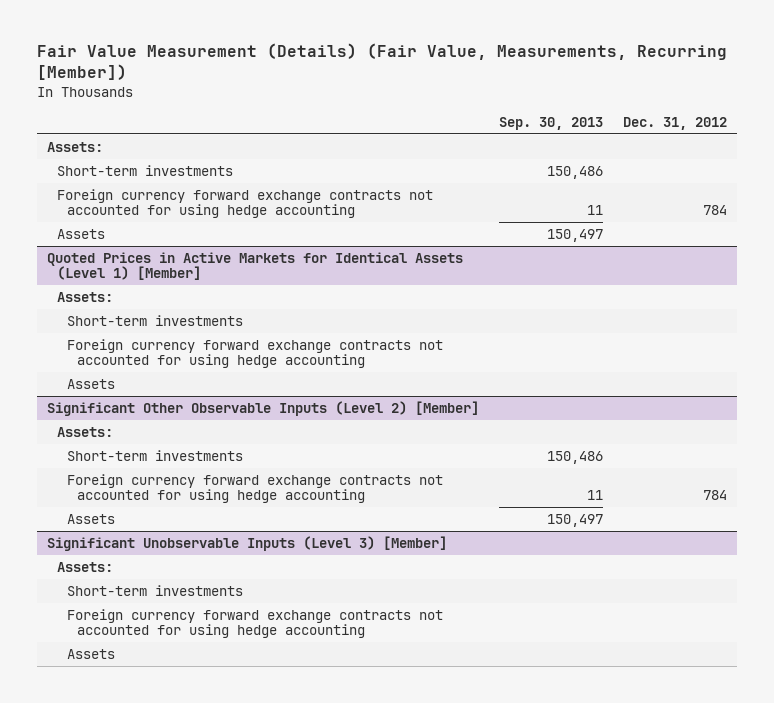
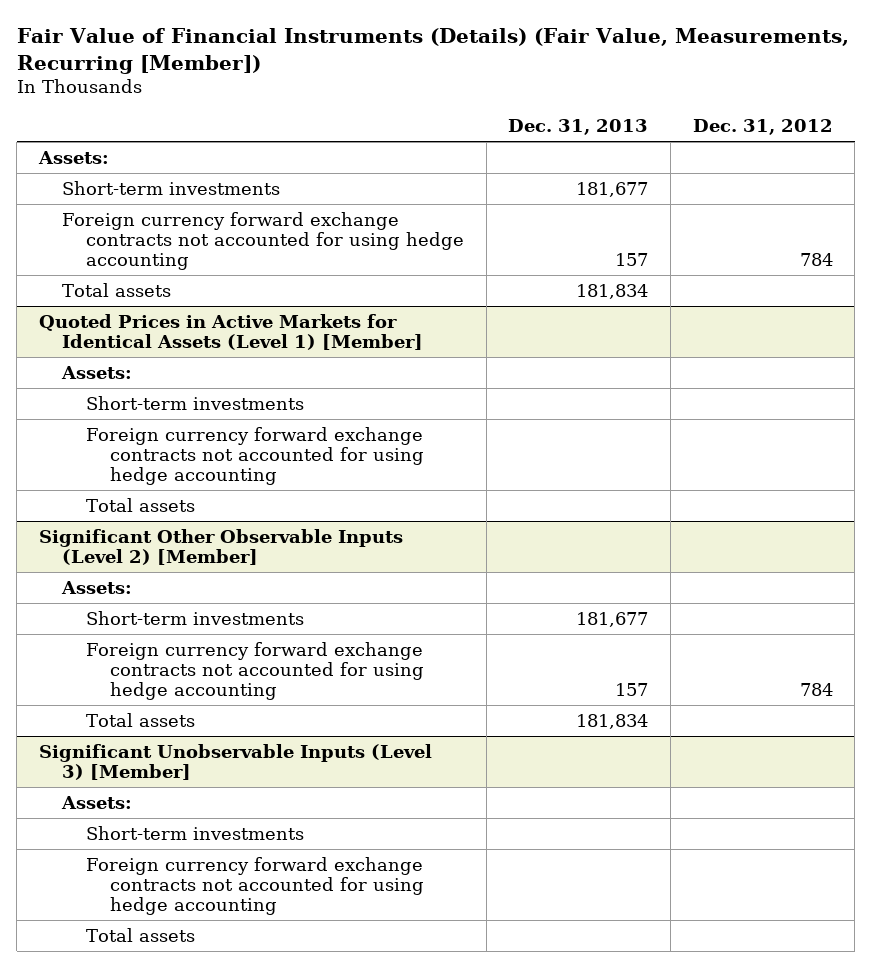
- Fair Value Measurement (Details) (Fair Value, Measurements, Recurring [Member])
+ Fair Value of Financial Instruments (Details) (Fair Value, Measurements, Recurring [Member])
- | Sep. 30, 2013 | Dec. 31, 2012
+ | Dec. 31, 2013 | Dec. 31, 2012
- Assets | 150,497 |
+ Total assets | 181,834 |
@ Quoted Prices in Active Markets for Identical Assets (Level 1) [Member]
- Assets
+ Total assets
@ Significant Other Observable Inputs (Level 2) [Member]
- Assets | 150,497 |
+ Total assets | 181,834 |
@ Significant Unobservable Inputs (Level 3) [Member]
- Assets
+ Total assets

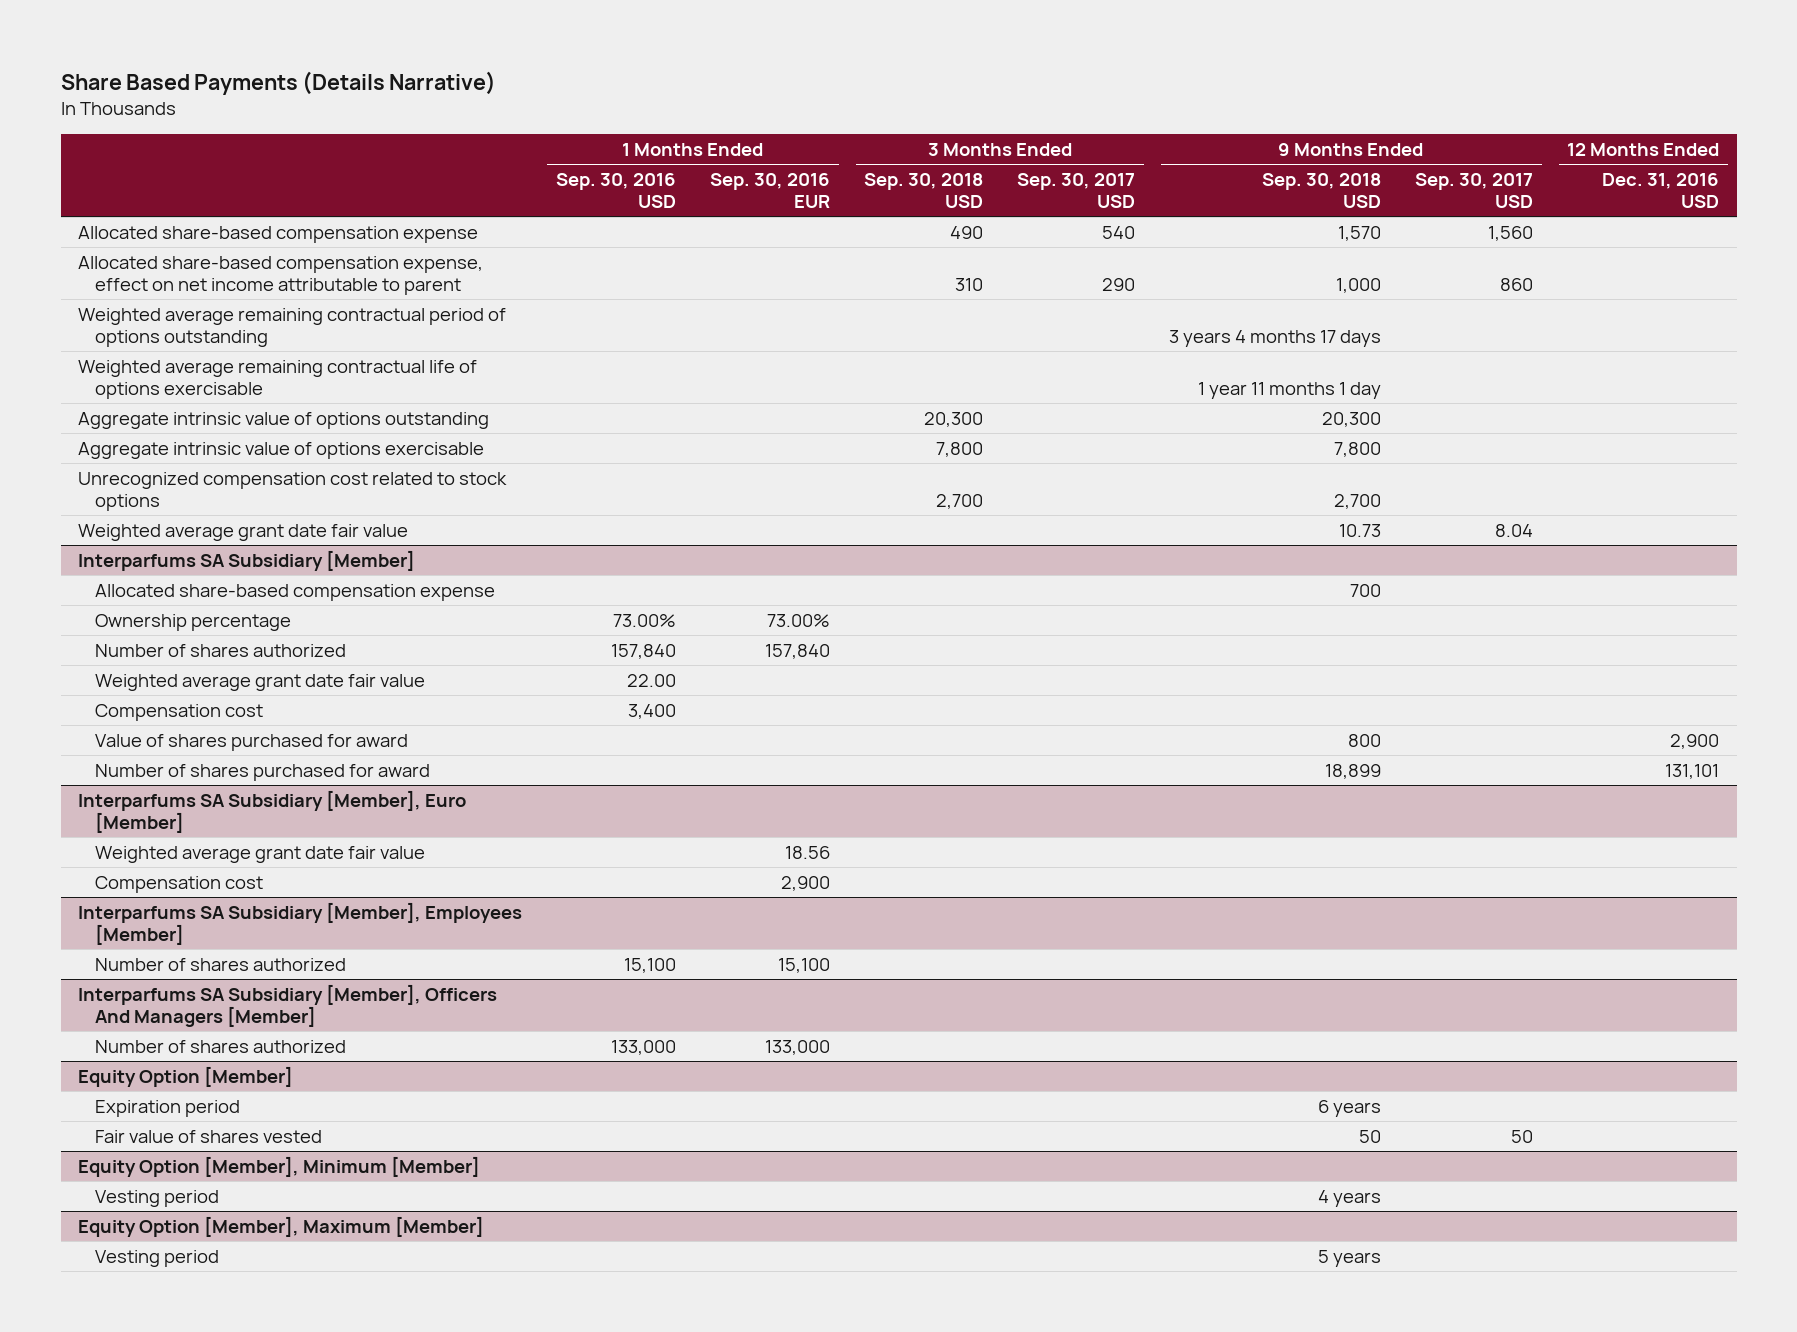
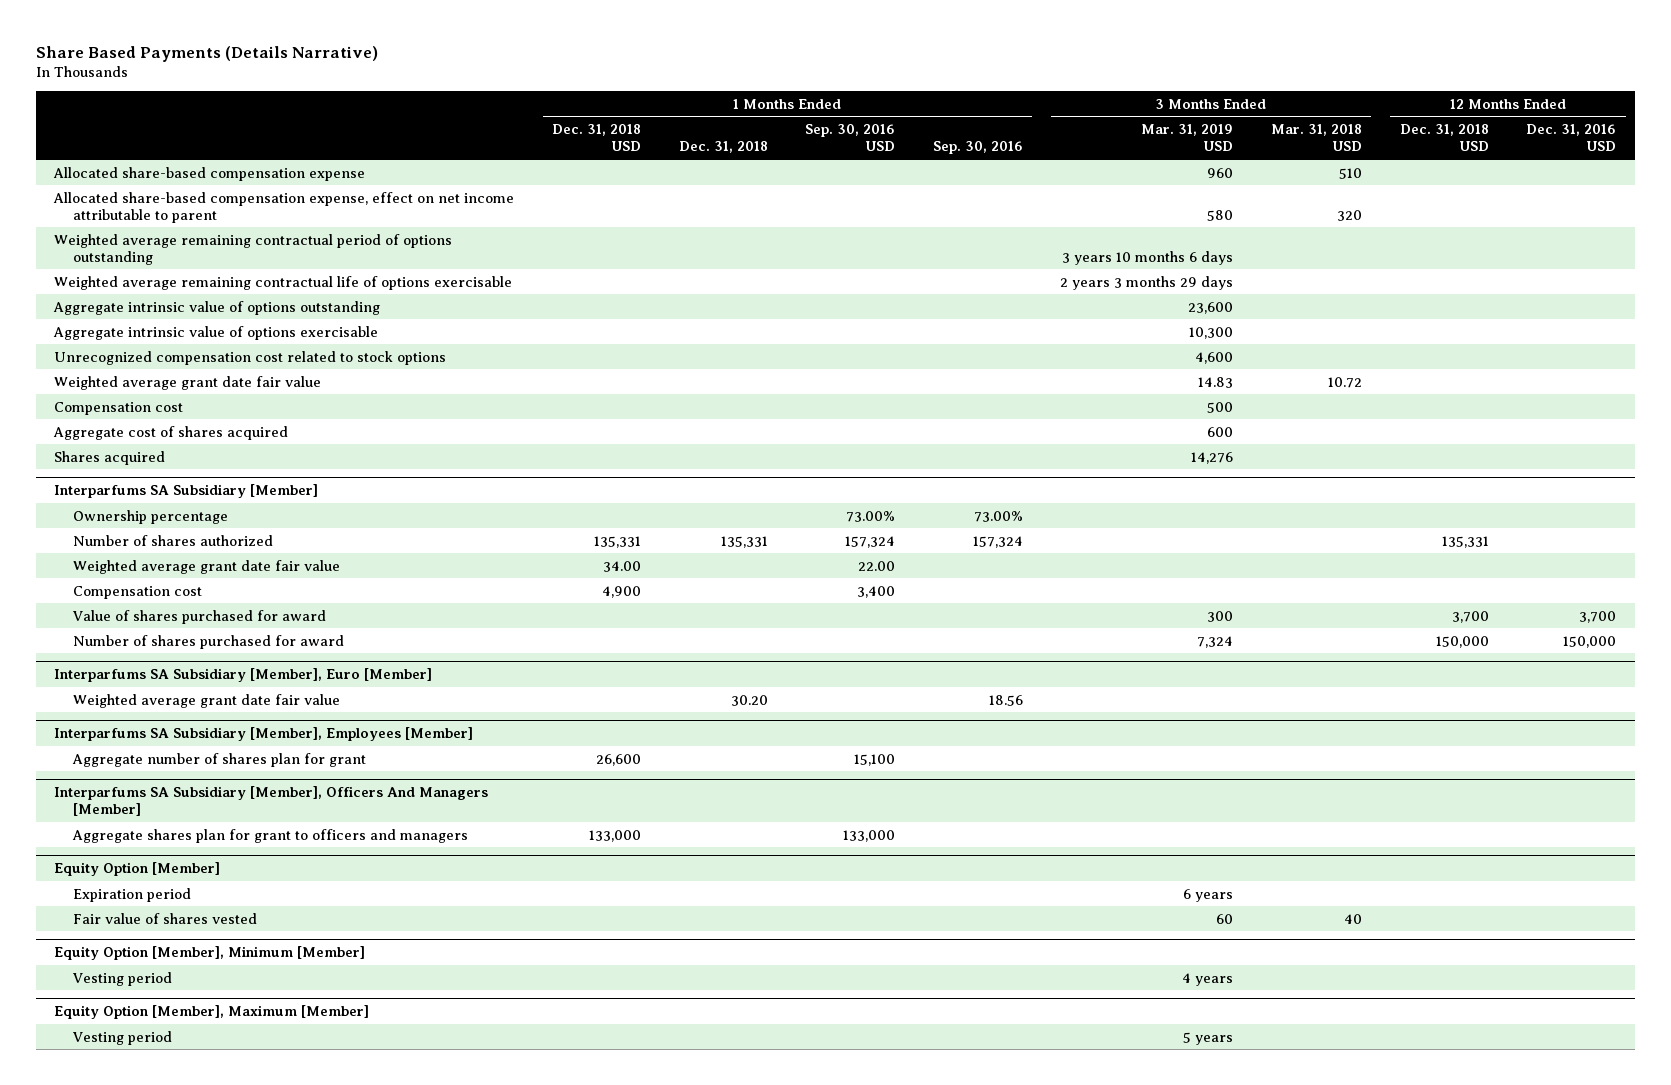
- | 1 Months Ended Sep. 30, 2016 USD | 1 Months Ended Sep. 30, 2016 EUR | 3 Months Ended Sep. 30, 2018 USD | 3 Months Ended Sep. 30, 2017 USD | 9 Months Ended Sep. 30, 2018 USD | 9 Months Ended Sep. 30, 2017 USD | 12 Months Ended Dec. 31, 2016 USD
+ | 1 Months Ended Dec. 31, 2018 USD | 1 Months Ended Dec. 31, 2018 | 1 Months Ended Sep. 30, 2016 USD | 1 Months Ended Sep. 30, 2016 | 3 Months Ended Mar. 31, 2019 USD | 3 Months Ended Mar. 31, 2018 USD | 12 Months Ended Dec. 31, 2018 USD | 12 Months Ended Dec. 31, 2016 USD
+ Compensation cost | | | | | 500 | | |
+ Aggregate cost of shares acquired | | | | | 600 | | |
+ Shares acquired | | | | | 14,276 | | |
@ Interparfums SA Subsidiary [Member]
- Allocated share-based compensation expense | | | | | 700 | |
- Number of shares authorized | 157,840 | 157,840 | | | | |
+ Number of shares authorized | 135,331 | 135,331 | 157,324 | 157,324 | | | 135,331 |
- Value of shares purchased for award | | | | | 800 | | 2,900
- Number of shares purchased for award | | | | | 18,899 | | 131,101
+ Value of shares purchased for award | | | | | 300 | | 3,700 | 3,700
+ Number of shares purchased for award | | | | | 7,324 | | 150,000 | 150,000
@ Interparfums SA Subsidiary [Member], Euro [Member]
- Compensation cost | | 2,900 | | | | |
@ Interparfums SA Subsidiary [Member], Employees [Member]
- Number of shares authorized | 15,100 | 15,100 | | | | |
+ Aggregate number of shares plan for grant | 26,600 | | 15,100 | | | | |
@ Interparfums SA Subsidiary [Member], Officers And Managers [Member]
- Number of shares authorized | 133,000 | 133,000 | | | | |
+ Aggregate shares plan for grant to officers and managers | 133,000 | | 133,000 | | | | |

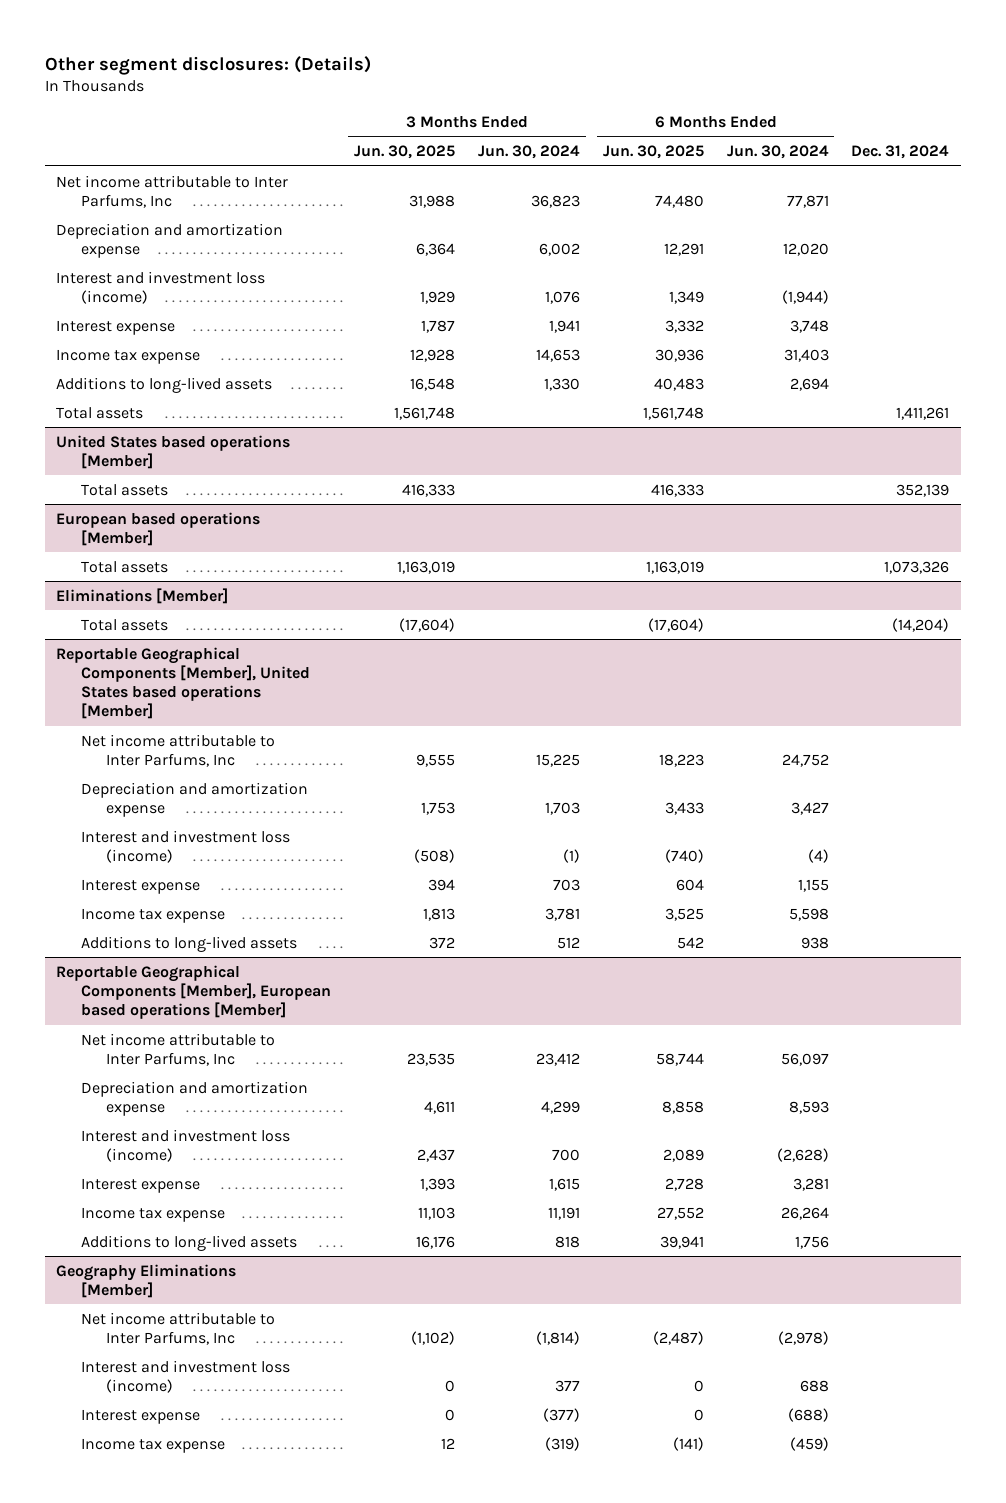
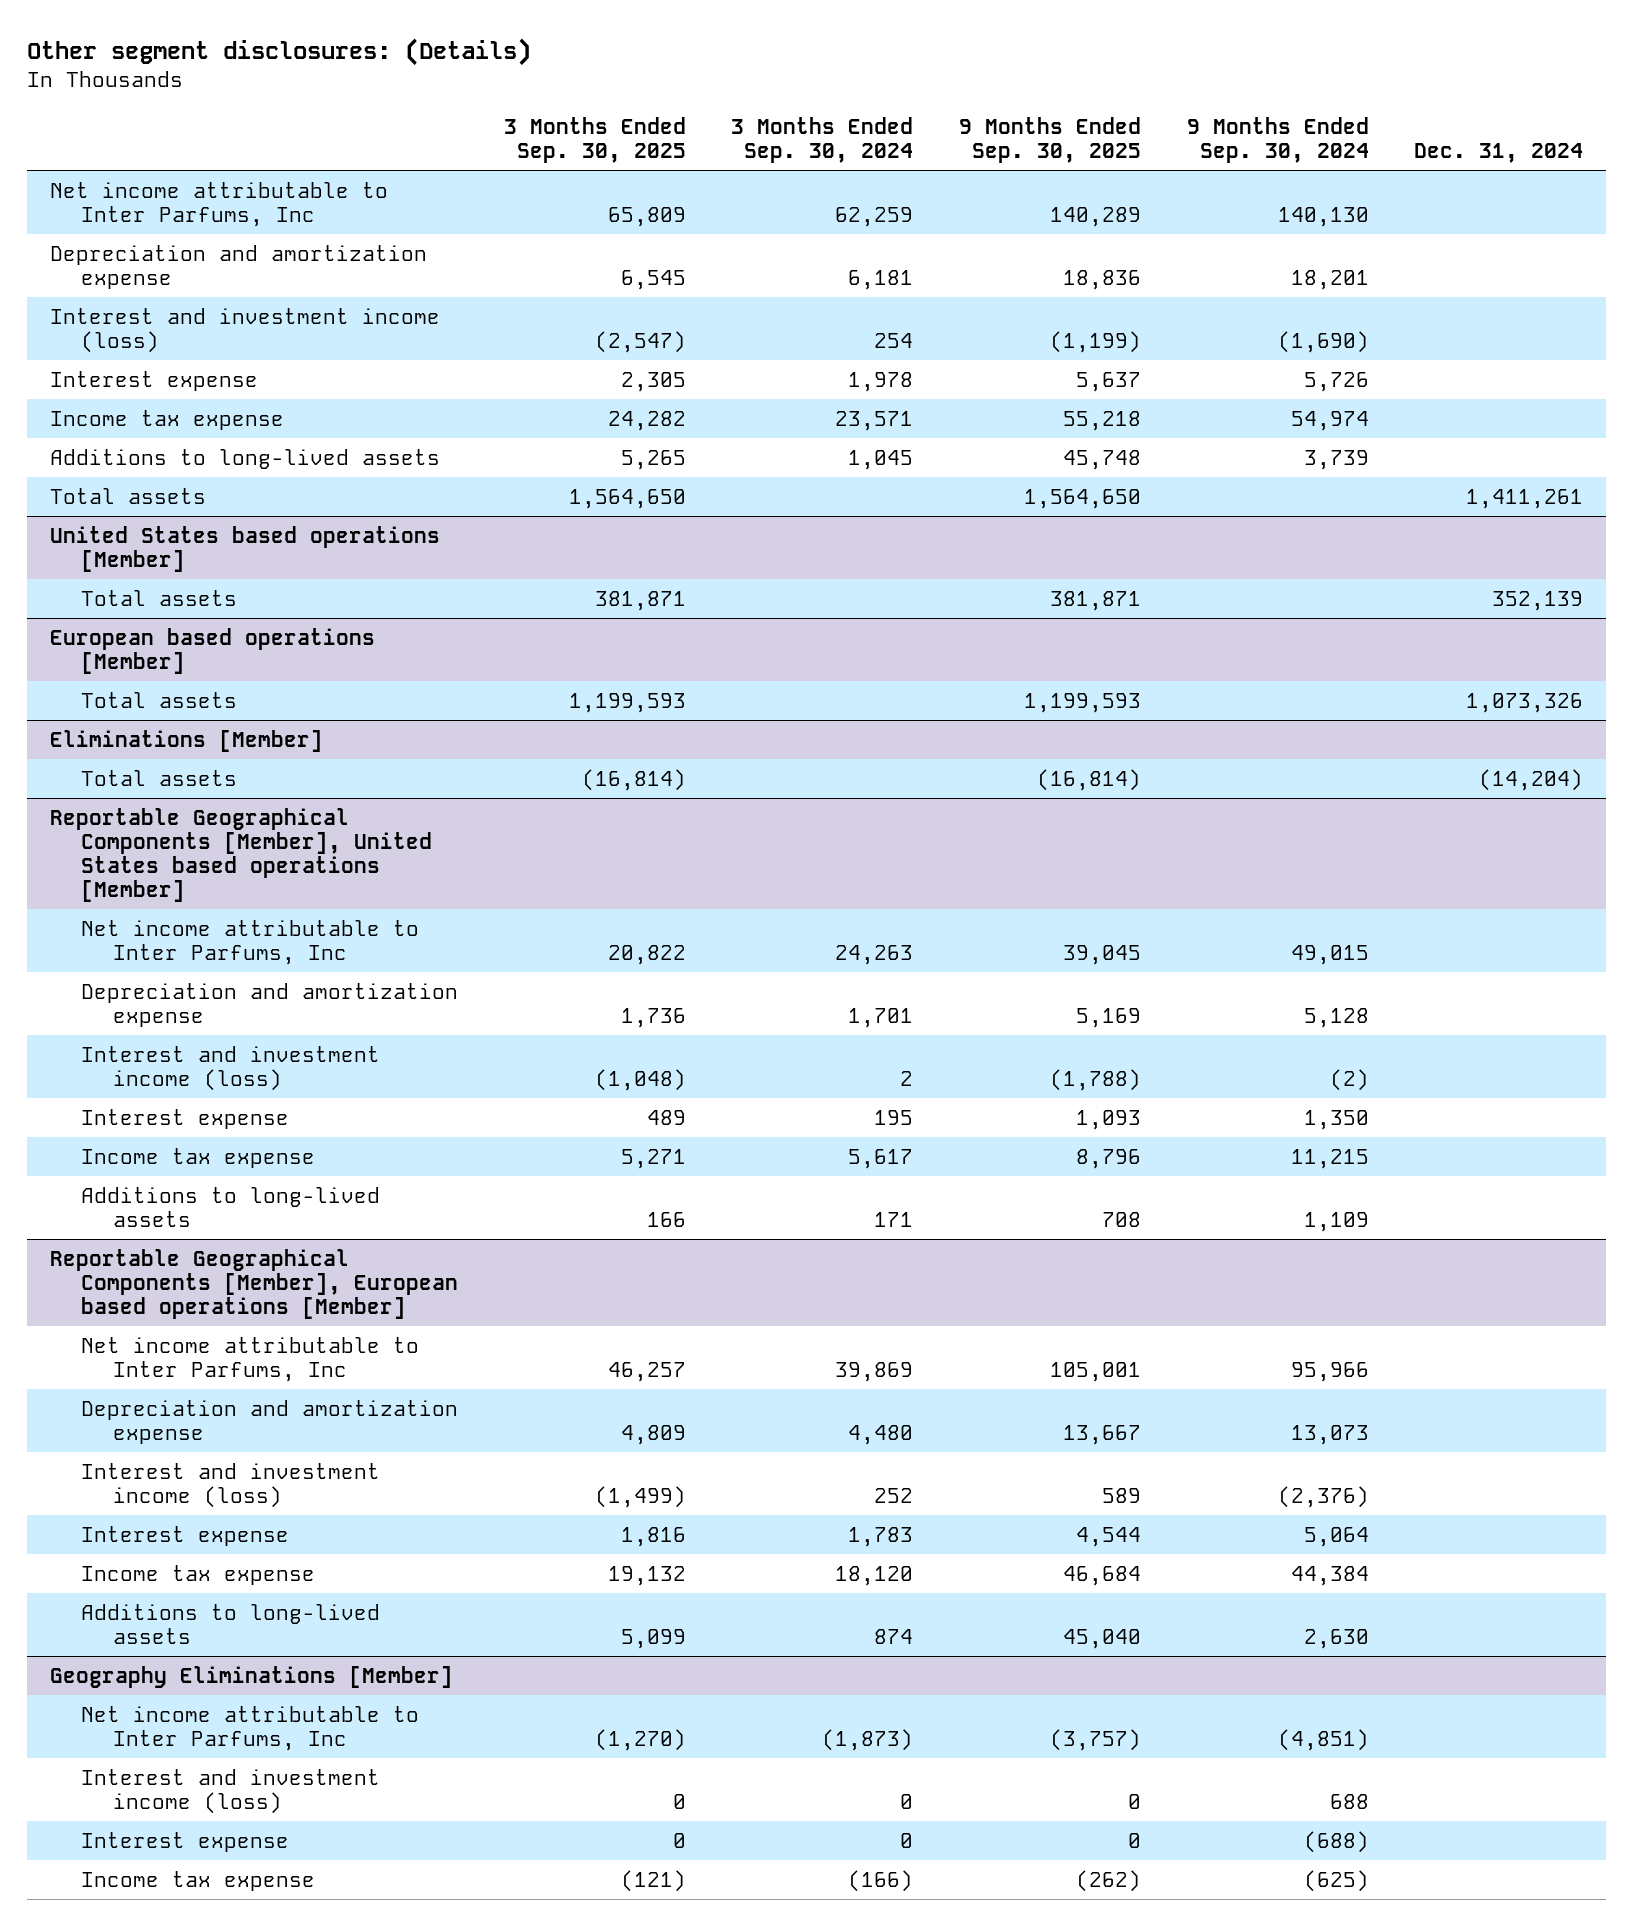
- | 3 Months Ended Jun. 30, 2025 | 3 Months Ended Jun. 30, 2024 | 6 Months Ended Jun. 30, 2025 | 6 Months Ended Jun. 30, 2024 | Dec. 31, 2024
+ | 3 Months Ended Sep. 30, 2025 | 3 Months Ended Sep. 30, 2024 | 9 Months Ended Sep. 30, 2025 | 9 Months Ended Sep. 30, 2024 | Dec. 31, 2024
- Interest and investment loss (income) | 1,929 | 1,076 | 1,349 | (1,944) |
+ Interest and investment income (loss) | (2,547) | 254 | (1,199) | (1,690) |
@ Reportable Geographical Components [Member], United States based operations [Member]
- Interest and investment loss (income) | (508) | (1) | (740) | (4) |
+ Interest and investment income (loss) | (1,048) | 2 | (1,788) | (2) |
@ Reportable Geographical Components [Member], European based operations [Member]
- Interest and investment loss (income) | 2,437 | 700 | 2,089 | (2,628) |
+ Interest and investment income (loss) | (1,499) | 252 | 589 | (2,376) |
@ Geography Eliminations [Member]
- Interest and investment loss (income) | 0 | 377 | 0 | 688 |
+ Interest and investment income (loss) | 0 | 0 | 0 | 688 |

